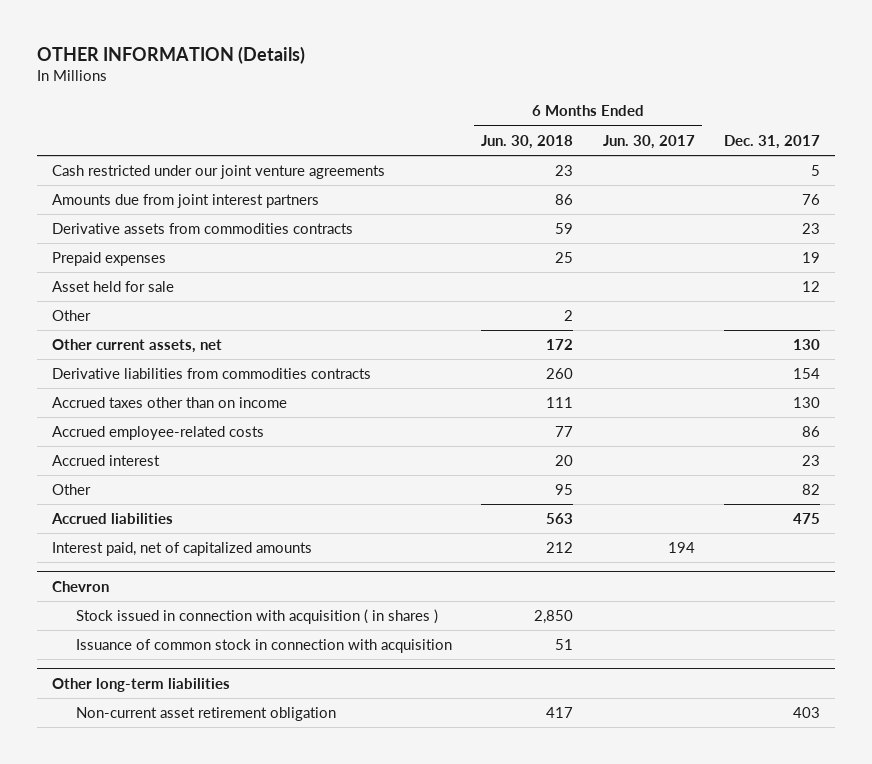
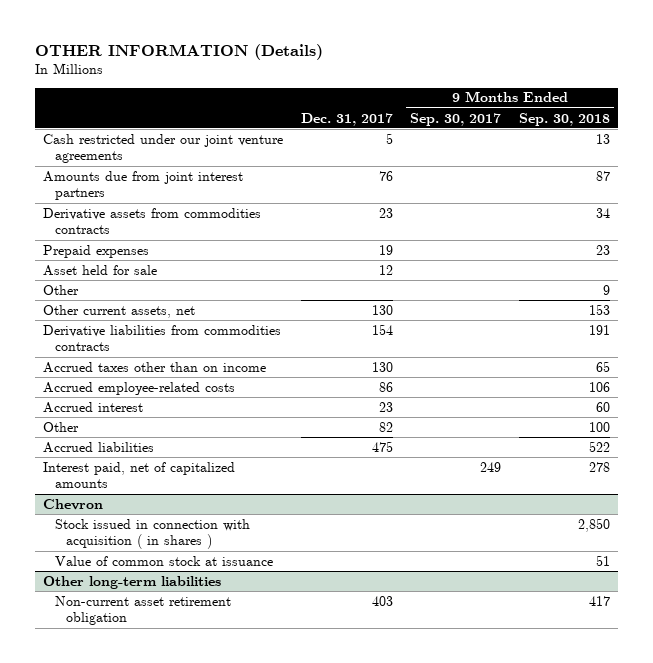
- | 6 Months Ended Jun. 30, 2018 | 6 Months Ended Jun. 30, 2017 | Dec. 31, 2017
+ | Dec. 31, 2017 | 9 Months Ended Sep. 30, 2017 | 9 Months Ended Sep. 30, 2018
@ Chevron
- Issuance of common stock in connection with acquisition | 51 | |
+ Value of common stock at issuance | | | 51

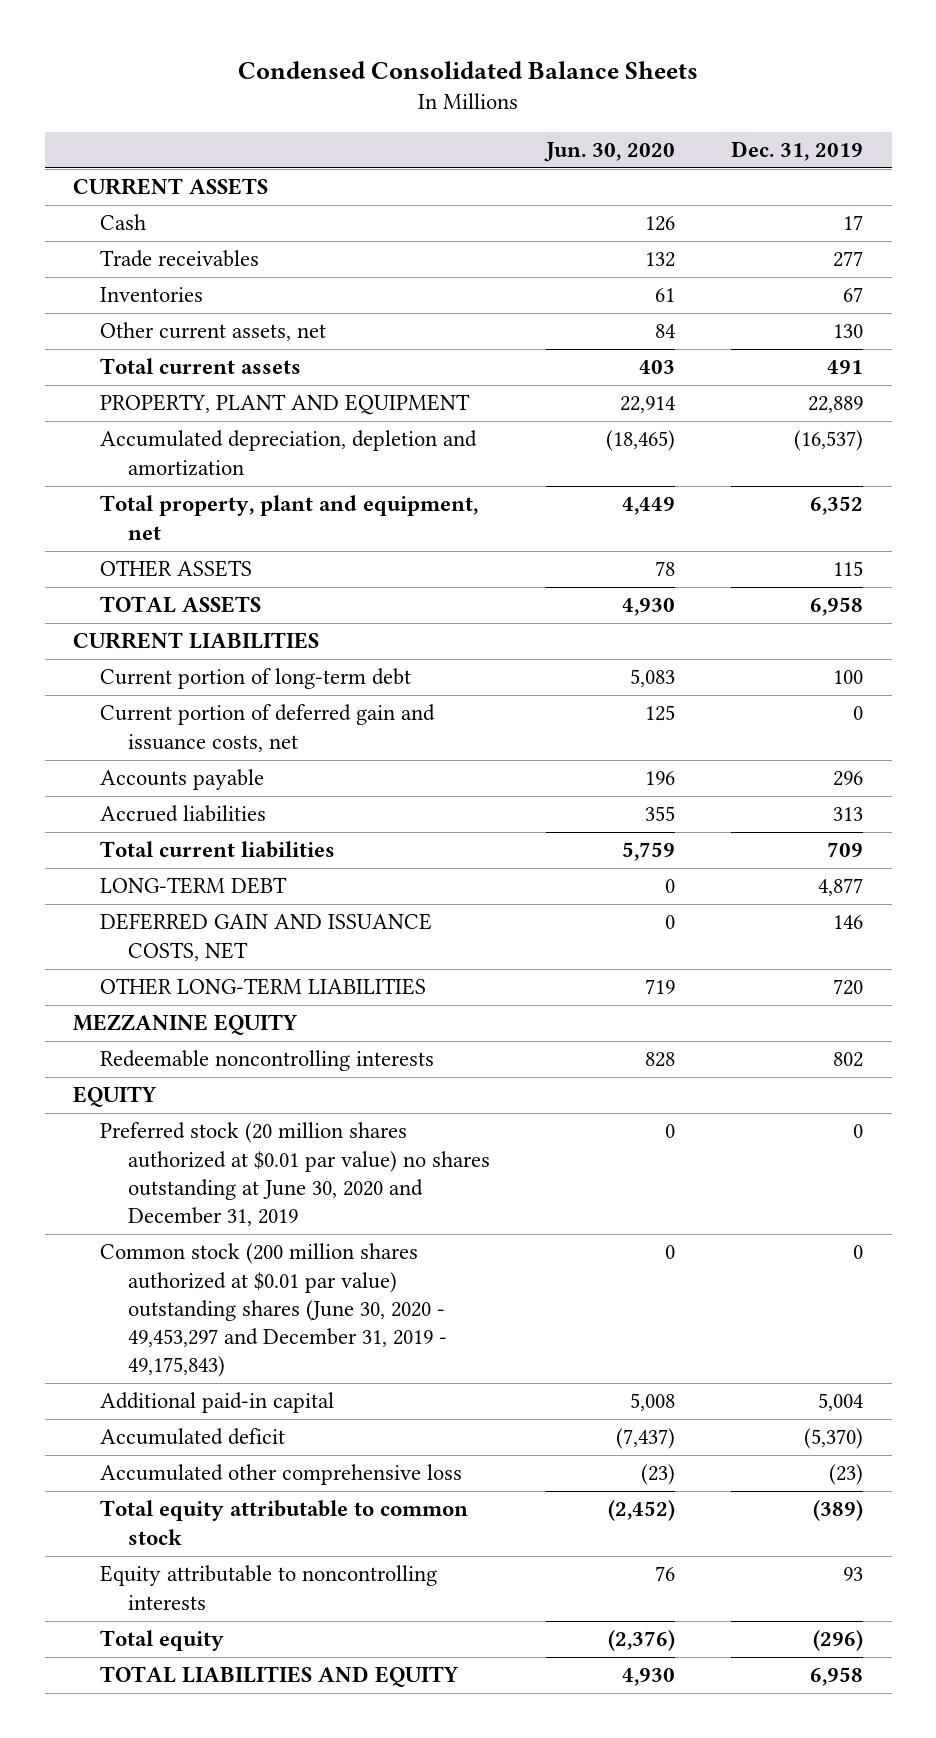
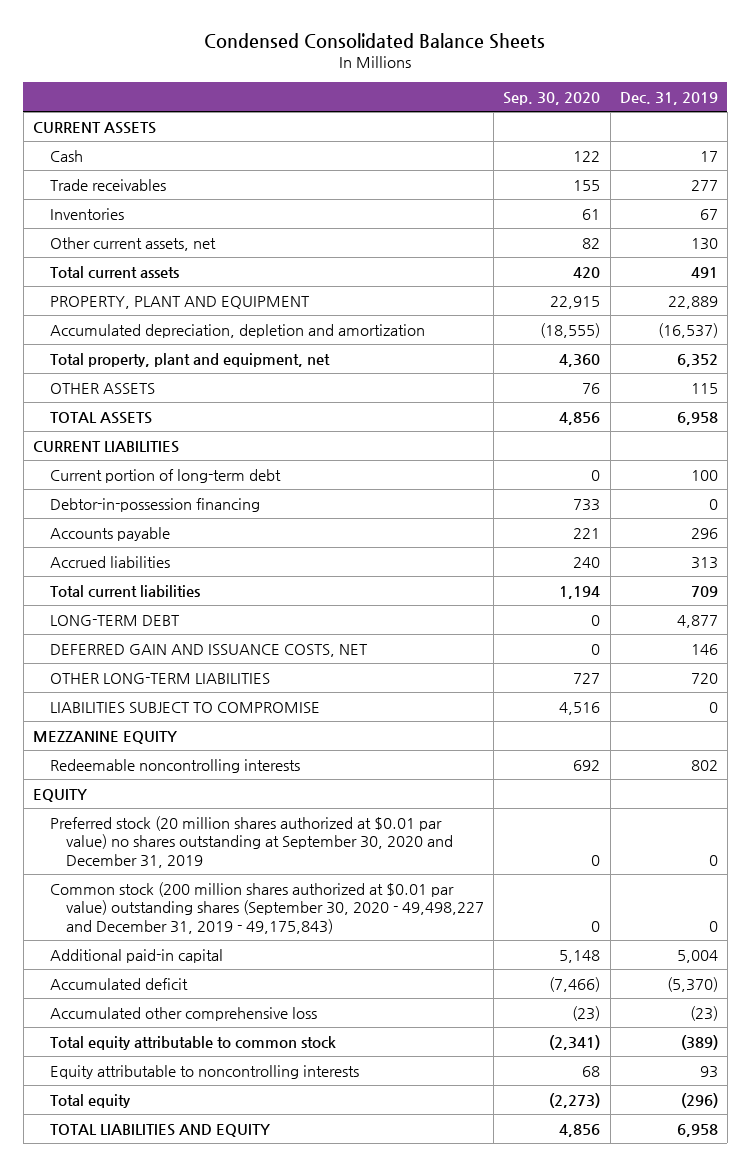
- | Jun. 30, 2020 | Dec. 31, 2019
+ | Sep. 30, 2020 | Dec. 31, 2019
- Current portion of deferred gain and issuance costs, net | 125 | 0
+ Debtor-in-possession financing | 733 | 0
+ LIABILITIES SUBJECT TO COMPROMISE | 4,516 | 0
- Preferred stock (20 million shares authorized at $0.01 par value) no shares outstanding at June 30, 2020 and December 31, 2019 | 0 | 0
- Common stock (200 million shares authorized at $0.01 par value) outstanding shares (June 30, 2020 - 49,453,297 and December 31, 2019 - 49,175,843) | 0 | 0
+ Preferred stock (20 million shares authorized at $0.01 par value) no shares outstanding at September 30, 2020 and December 31, 2019 | 0 | 0
+ Common stock (200 million shares authorized at $0.01 par value) outstanding shares (September 30, 2020 - 49,498,227 and December 31, 2019 - 49,175,843) | 0 | 0

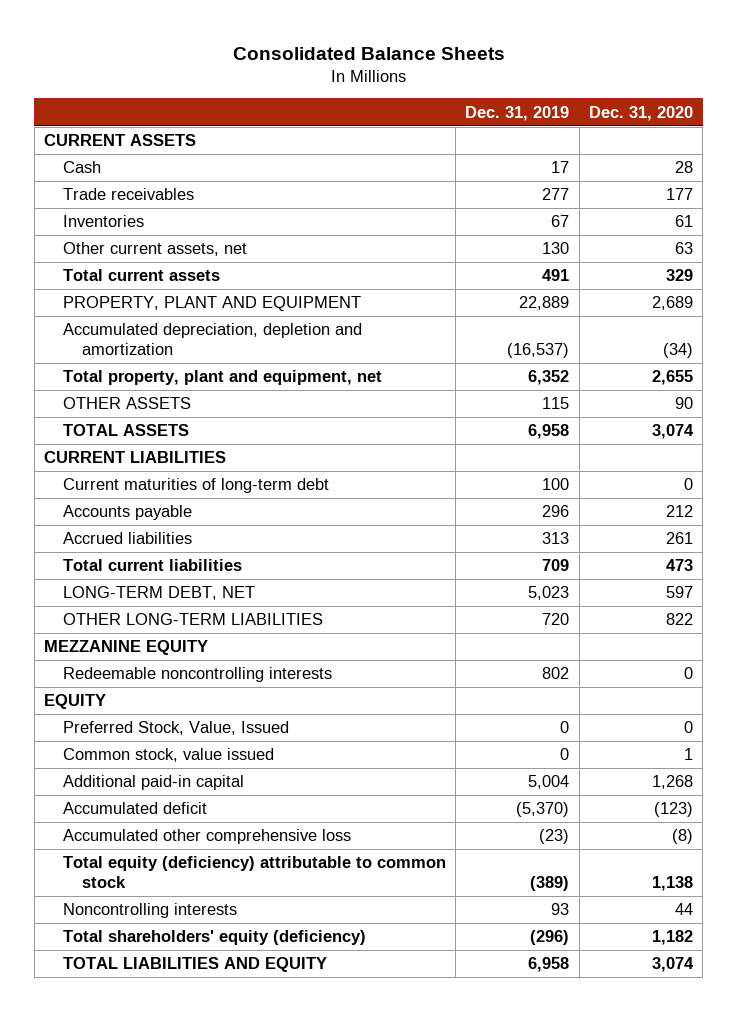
- Condensed Consolidated Balance Sheets
+ Consolidated Balance Sheets
- | Sep. 30, 2020 | Dec. 31, 2019
+ | Dec. 31, 2019 | Dec. 31, 2020
- Current portion of long-term debt | 0 | 100
- Debtor-in-possession financing | 733 | 0
+ Current maturities of long-term debt | 100 | 0
- LONG-TERM DEBT | 0 | 4,877
- DEFERRED GAIN AND ISSUANCE COSTS, NET | 0 | 146
+ LONG-TERM DEBT, NET | 5,023 | 597
- LIABILITIES SUBJECT TO COMPROMISE | 4,516 | 0
- Preferred stock (20 million shares authorized at $0.01 par value) no shares outstanding at September 30, 2020 and December 31, 2019 | 0 | 0
- Common stock (200 million shares authorized at $0.01 par value) outstanding shares (September 30, 2020 - 49,498,227 and December 31, 2019 - 49,175,843) | 0 | 0
+ Preferred Stock, Value, Issued | 0 | 0
+ Common stock, value issued | 0 | 1
- Total equity attributable to common stock | (2,341) | (389)
- Equity attributable to noncontrolling interests | 68 | 93
- Total equity | (2,273) | (296)
+ Total equity (deficiency) attributable to common stock | (389) | 1,138
+ Noncontrolling interests | 93 | 44
+ Total shareholders' equity (deficiency) | (296) | 1,182

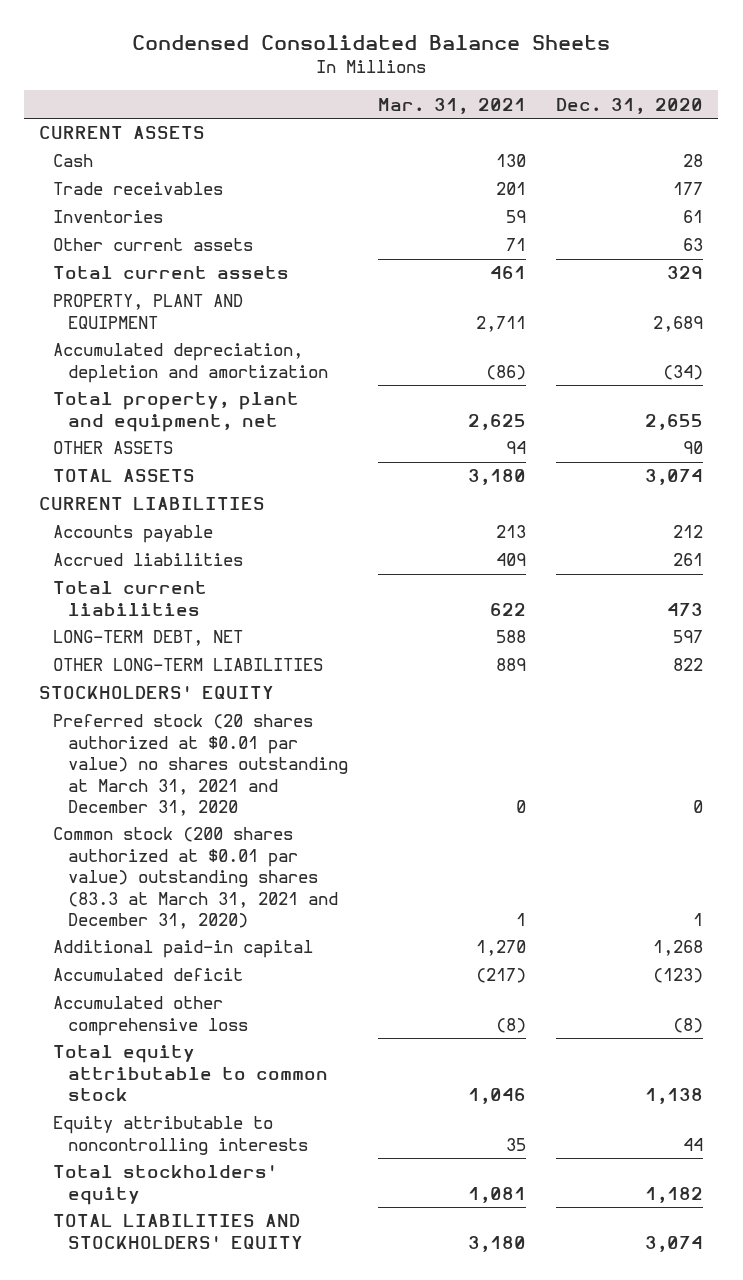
- Consolidated Balance Sheets
+ Condensed Consolidated Balance Sheets
- | Dec. 31, 2019 | Dec. 31, 2020
+ | Mar. 31, 2021 | Dec. 31, 2020
- Other current assets, net | 130 | 63
+ Other current assets | 71 | 63
- Current maturities of long-term debt | 100 | 0
- MEZZANINE EQUITY
- Redeemable noncontrolling interests | 802 | 0
- EQUITY
- Preferred Stock, Value, Issued | 0 | 0
- Common stock, value issued | 0 | 1
+ STOCKHOLDERS' EQUITY
+ Preferred stock (20 shares authorized at $0.01 par value) no shares outstanding at March 31, 2021 and December 31, 2020 | 0 | 0
+ Common stock (200 shares authorized at $0.01 par value) outstanding shares (83.3 at March 31, 2021 and December 31, 2020) | 1 | 1
- Total equity (deficiency) attributable to common stock | (389) | 1,138
- Noncontrolling interests | 93 | 44
- Total shareholders' equity (deficiency) | (296) | 1,182
- TOTAL LIABILITIES AND EQUITY | 6,958 | 3,074
+ Total equity attributable to common stock | 1,046 | 1,138
+ Equity attributable to noncontrolling interests | 35 | 44
+ Total stockholders' equity | 1,081 | 1,182
+ TOTAL LIABILITIES AND STOCKHOLDERS' EQUITY | 3,180 | 3,074

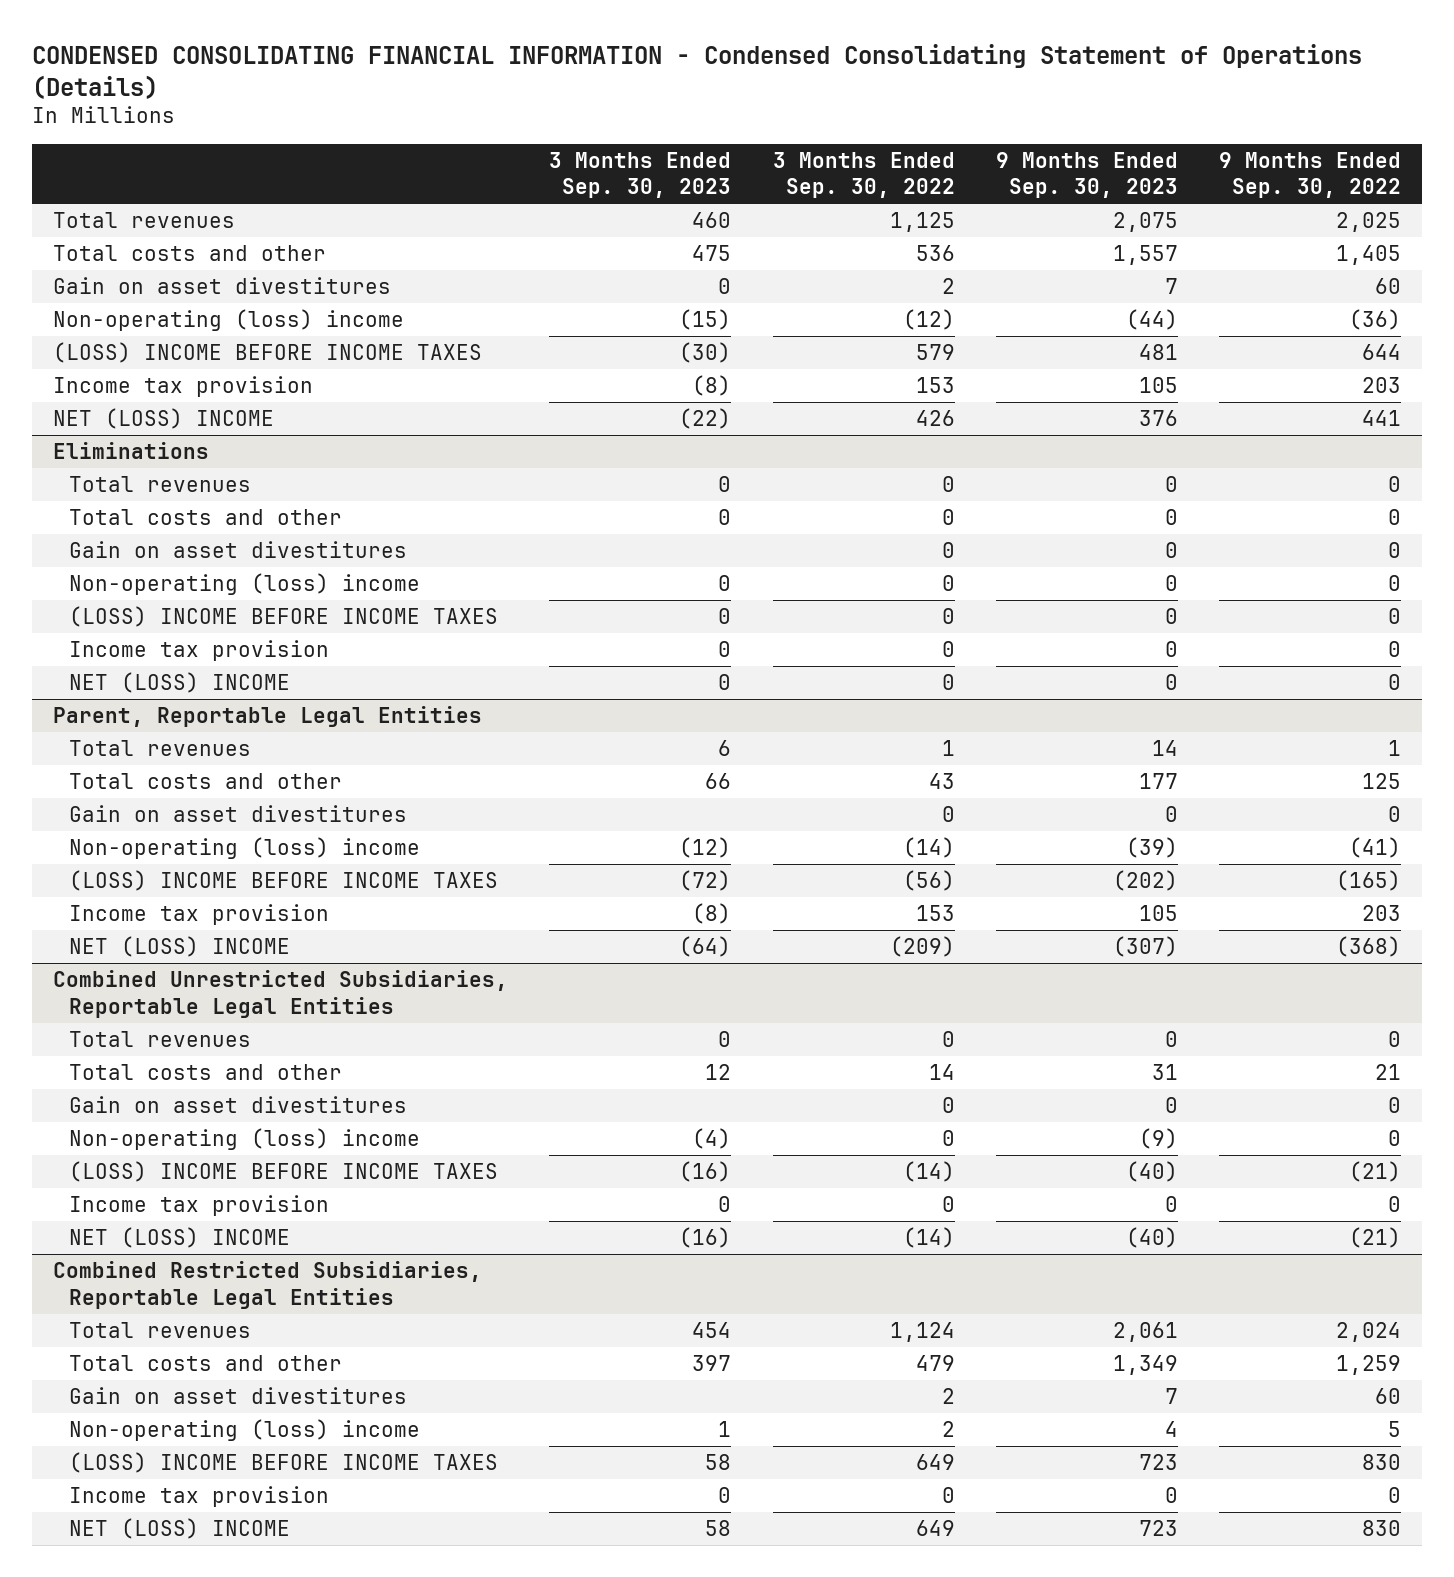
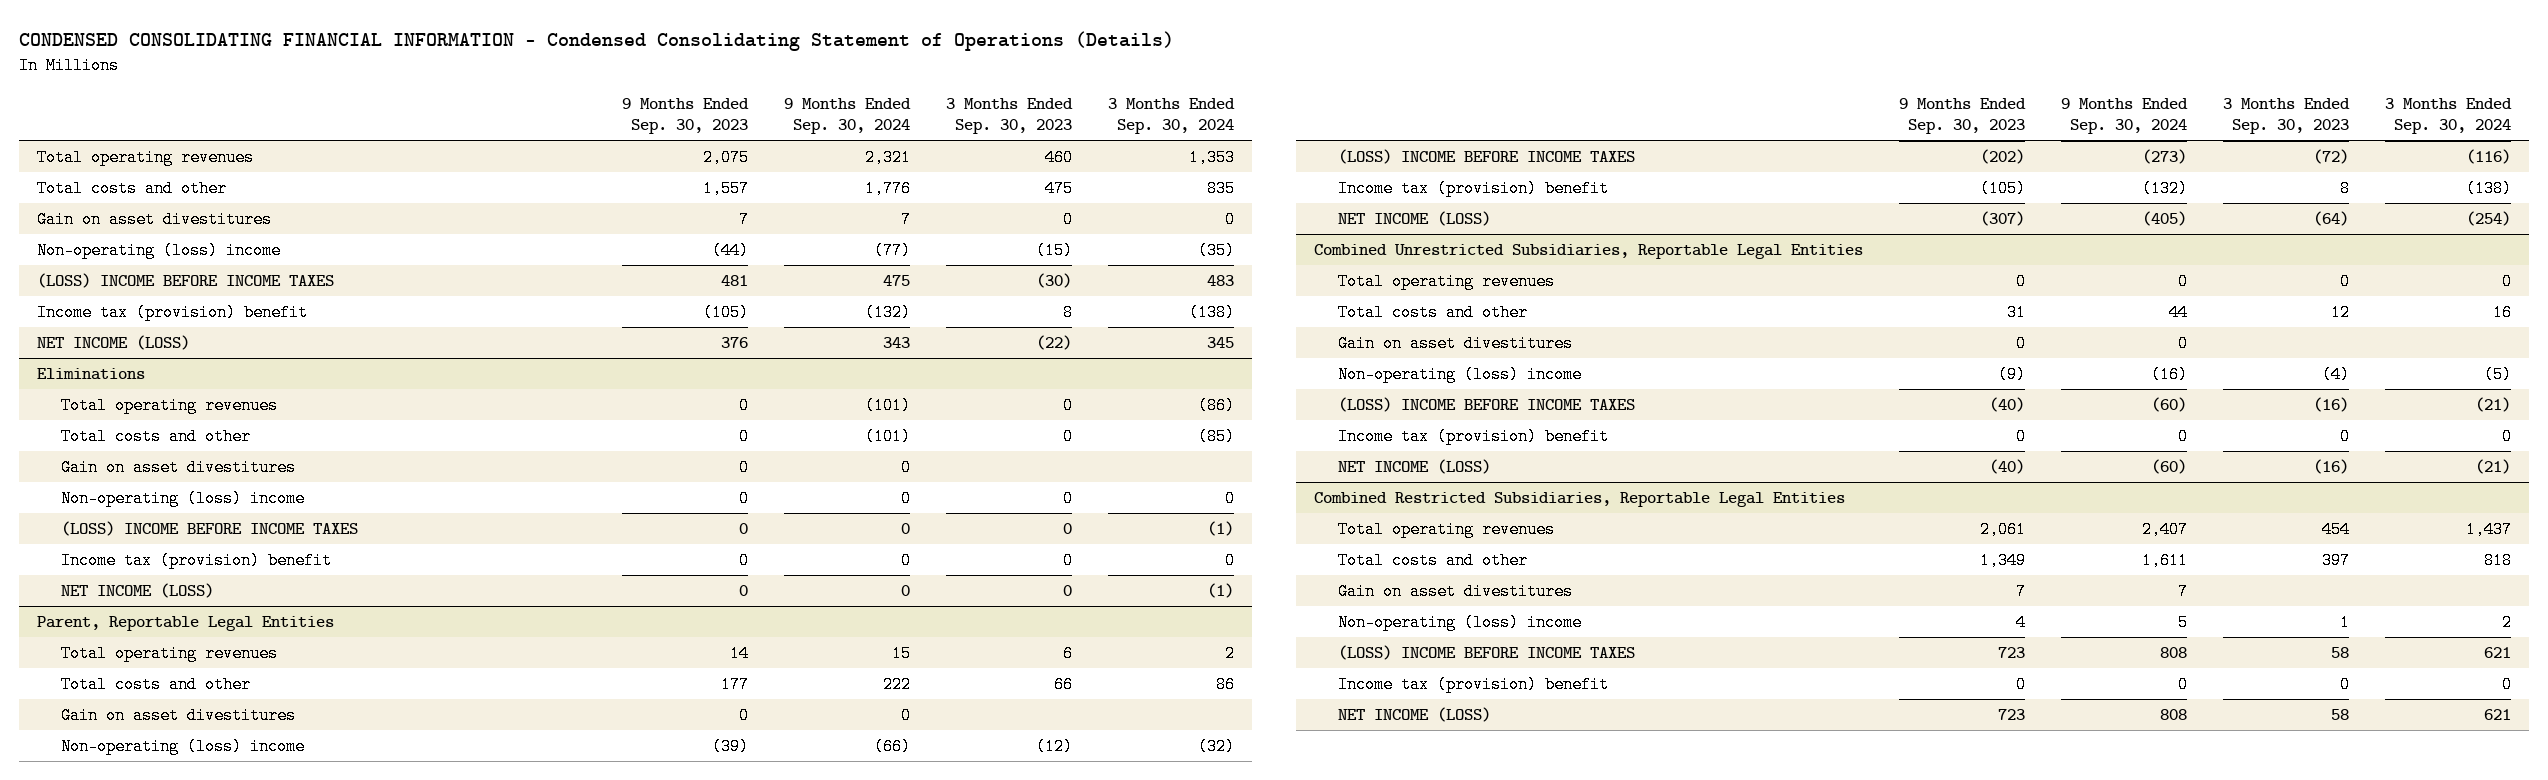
- | 3 Months Ended Sep. 30, 2023 | 3 Months Ended Sep. 30, 2022 | 9 Months Ended Sep. 30, 2023 | 9 Months Ended Sep. 30, 2022
+ | 9 Months Ended Sep. 30, 2023 | 9 Months Ended Sep. 30, 2024 | 3 Months Ended Sep. 30, 2023 | 3 Months Ended Sep. 30, 2024
- Total revenues | 460 | 1,125 | 2,075 | 2,025
+ Total operating revenues | 2,075 | 2,321 | 460 | 1,353
- Income tax provision | (8) | 153 | 105 | 203
- NET (LOSS) INCOME | (22) | 426 | 376 | 441
+ Income tax (provision) benefit | (105) | (132) | 8 | (138)
+ NET INCOME (LOSS) | 376 | 343 | (22) | 345
@ Eliminations
- Total revenues | 0 | 0 | 0 | 0
+ Total operating revenues | 0 | (101) | 0 | (86)
- Income tax provision | 0 | 0 | 0 | 0
- NET (LOSS) INCOME | 0 | 0 | 0 | 0
+ Income tax (provision) benefit | 0 | 0 | 0 | 0
+ NET INCOME (LOSS) | 0 | 0 | 0 | (1)
@ Parent, Reportable Legal Entities
- Total revenues | 6 | 1 | 14 | 1
+ Total operating revenues | 14 | 15 | 6 | 2
- Income tax provision | (8) | 153 | 105 | 203
- NET (LOSS) INCOME | (64) | (209) | (307) | (368)
+ Income tax (provision) benefit | (105) | (132) | 8 | (138)
+ NET INCOME (LOSS) | (307) | (405) | (64) | (254)
@ Combined Unrestricted Subsidiaries, Reportable Legal Entities
- Total revenues | 0 | 0 | 0 | 0
+ Total operating revenues | 0 | 0 | 0 | 0
- Income tax provision | 0 | 0 | 0 | 0
- NET (LOSS) INCOME | (16) | (14) | (40) | (21)
+ Income tax (provision) benefit | 0 | 0 | 0 | 0
+ NET INCOME (LOSS) | (40) | (60) | (16) | (21)
@ Combined Restricted Subsidiaries, Reportable Legal Entities
- Total revenues | 454 | 1,124 | 2,061 | 2,024
+ Total operating revenues | 2,061 | 2,407 | 454 | 1,437
- Income tax provision | 0 | 0 | 0 | 0
- NET (LOSS) INCOME | 58 | 649 | 723 | 830
+ Income tax (provision) benefit | 0 | 0 | 0 | 0
+ NET INCOME (LOSS) | 723 | 808 | 58 | 621

